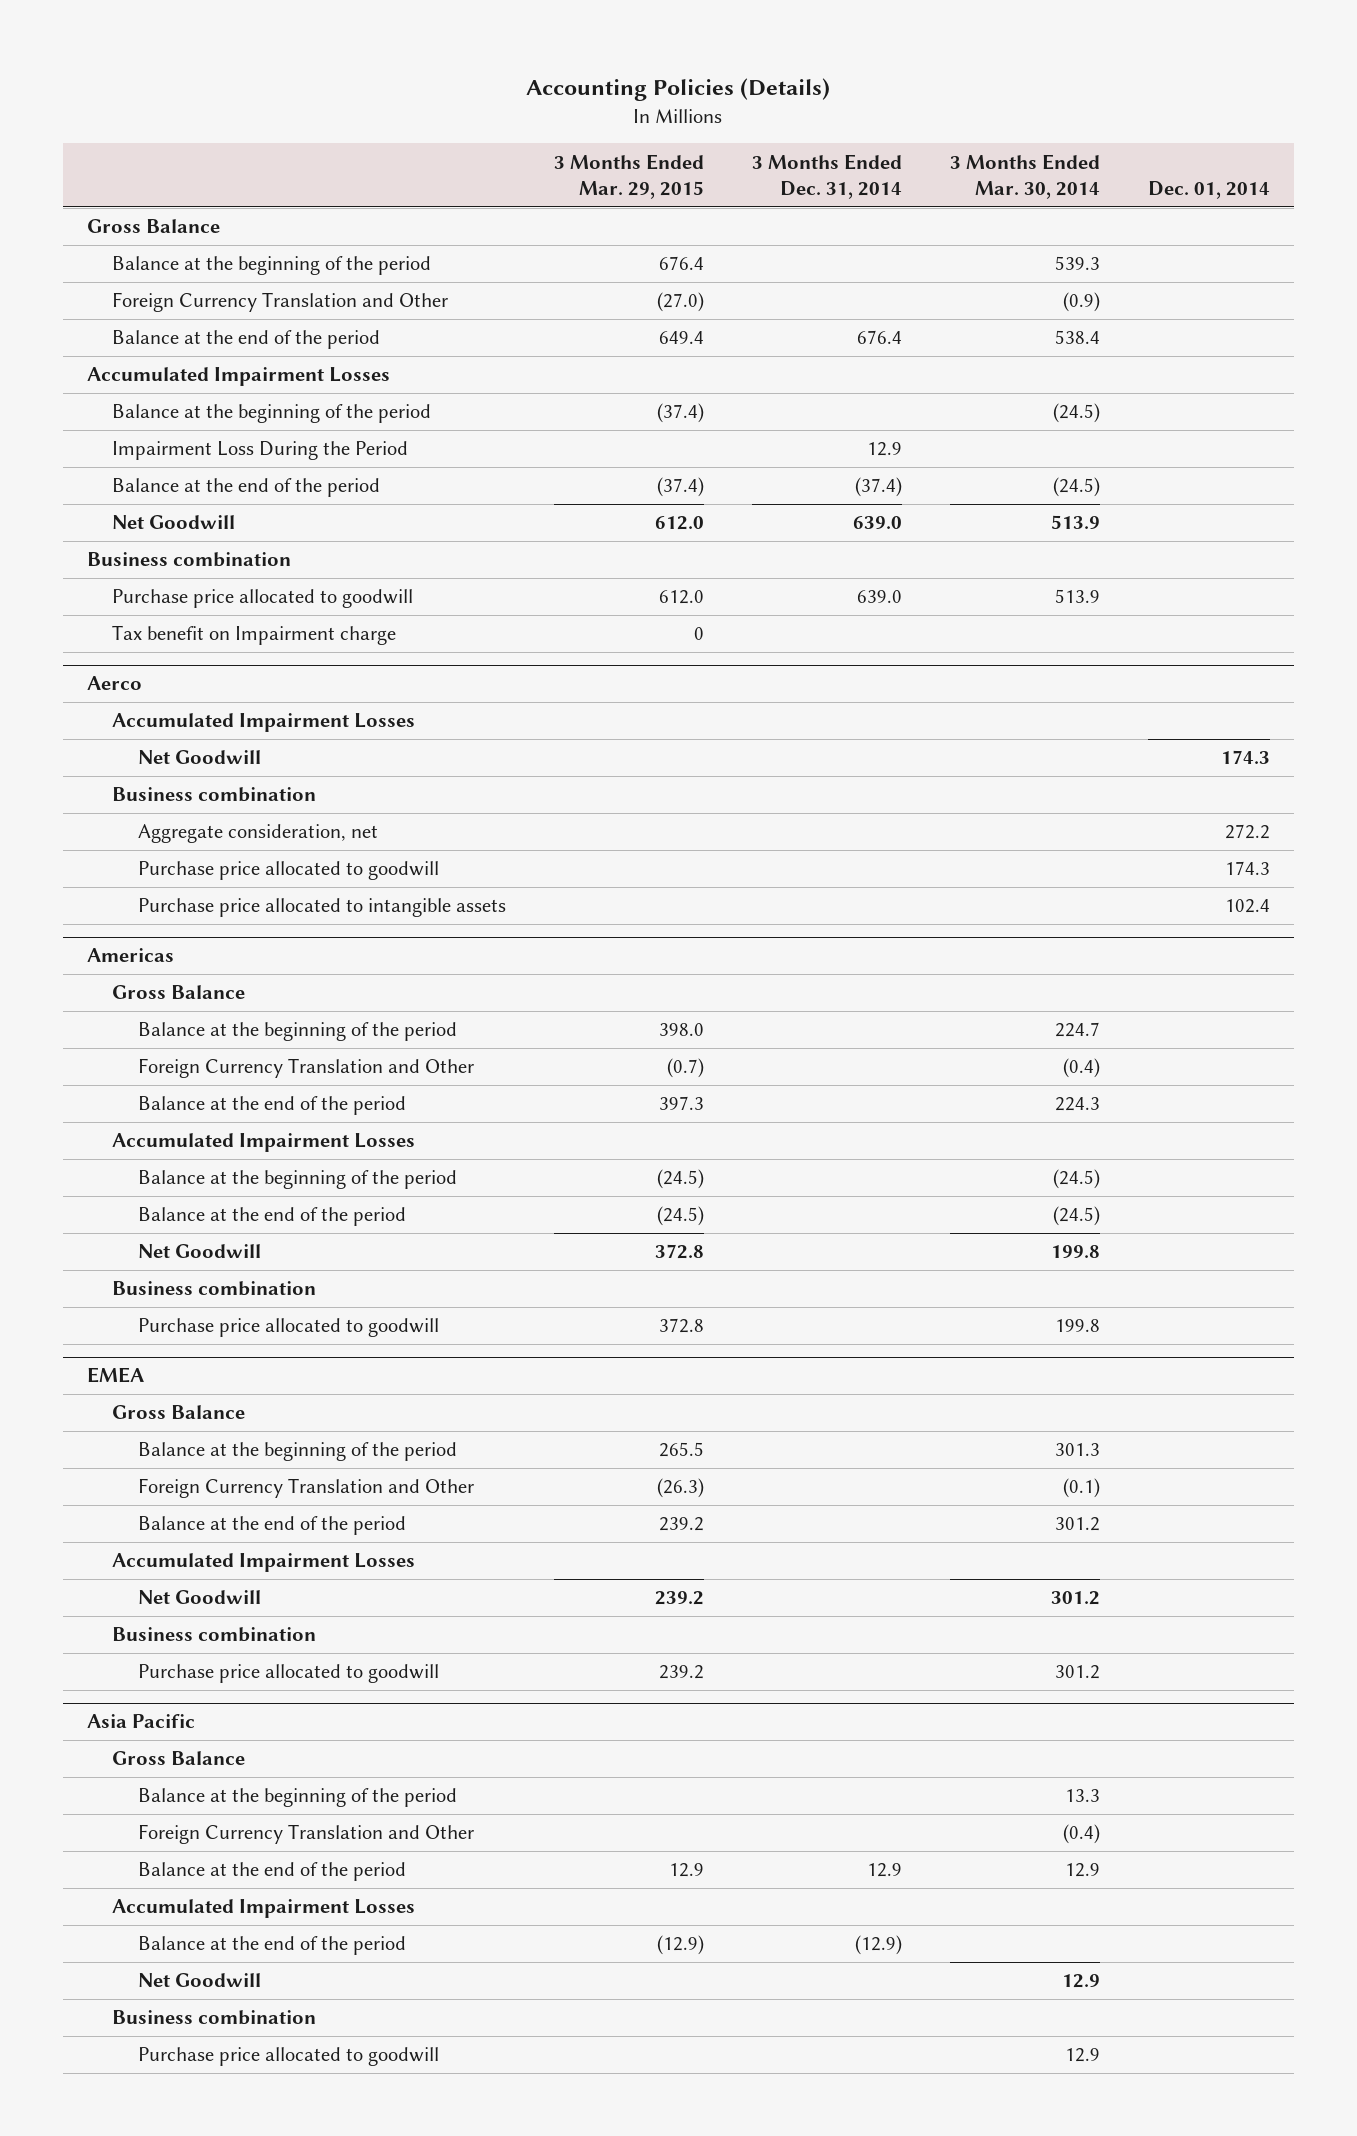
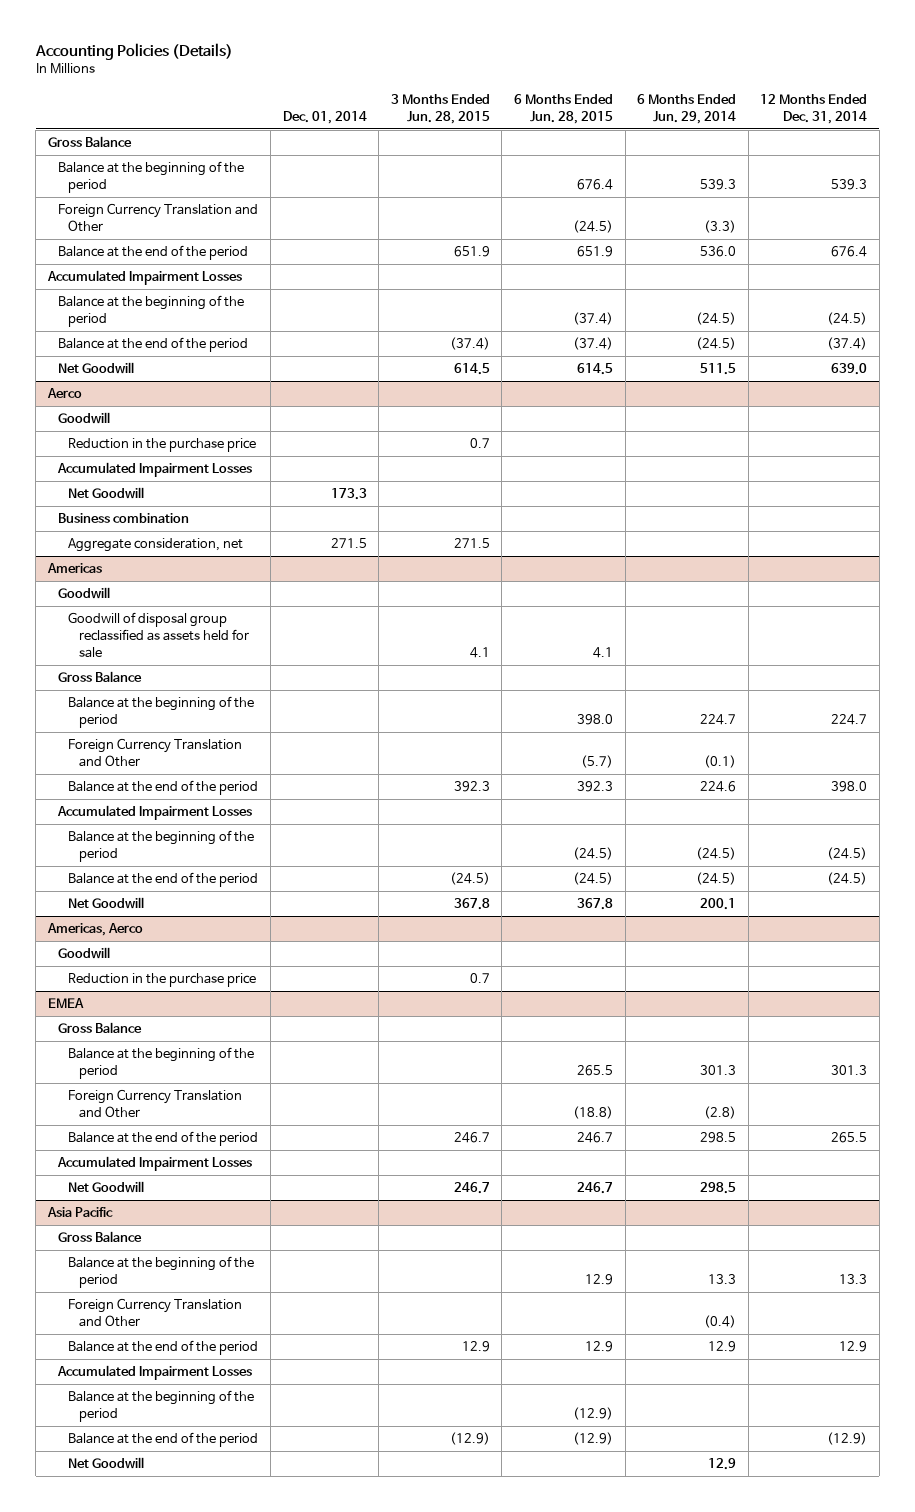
- | 3 Months Ended Mar. 29, 2015 | 3 Months Ended Dec. 31, 2014 | 3 Months Ended Mar. 30, 2014 | Dec. 01, 2014
+ | Dec. 01, 2014 | 3 Months Ended Jun. 28, 2015 | 6 Months Ended Jun. 28, 2015 | 6 Months Ended Jun. 29, 2014 | 12 Months Ended Dec. 31, 2014
- Impairment Loss During the Period | | 12.9 | |
- Business combination
- Purchase price allocated to goodwill | 612.0 | 639.0 | 513.9 |
- Tax benefit on Impairment charge | 0 | | |
@ Aerco
+ Goodwill
+ Reduction in the purchase price | | 0.7 | | |
- Net Goodwill | | | | 174.3
+ Net Goodwill | 173.3 | | | |
- Aggregate consideration, net | | | | 272.2
- Purchase price allocated to goodwill | | | | 174.3
- Purchase price allocated to intangible assets | | | | 102.4
+ Aggregate consideration, net | 271.5 | 271.5 | | |
@ Americas
+ Goodwill
+ Goodwill of disposal group reclassified as assets held for sale | | 4.1 | 4.1 | |
- Business combination
- Purchase price allocated to goodwill | 372.8 | | 199.8 |
+ Americas, Aerco
+ Goodwill
+ Reduction in the purchase price | | 0.7 | | |
@ EMEA
- Business combination
- Purchase price allocated to goodwill | 239.2 | | 301.2 |
@ Asia Pacific
+ Balance at the beginning of the period | | | (12.9) | |
- Business combination
- Purchase price allocated to goodwill | | | 12.9 |

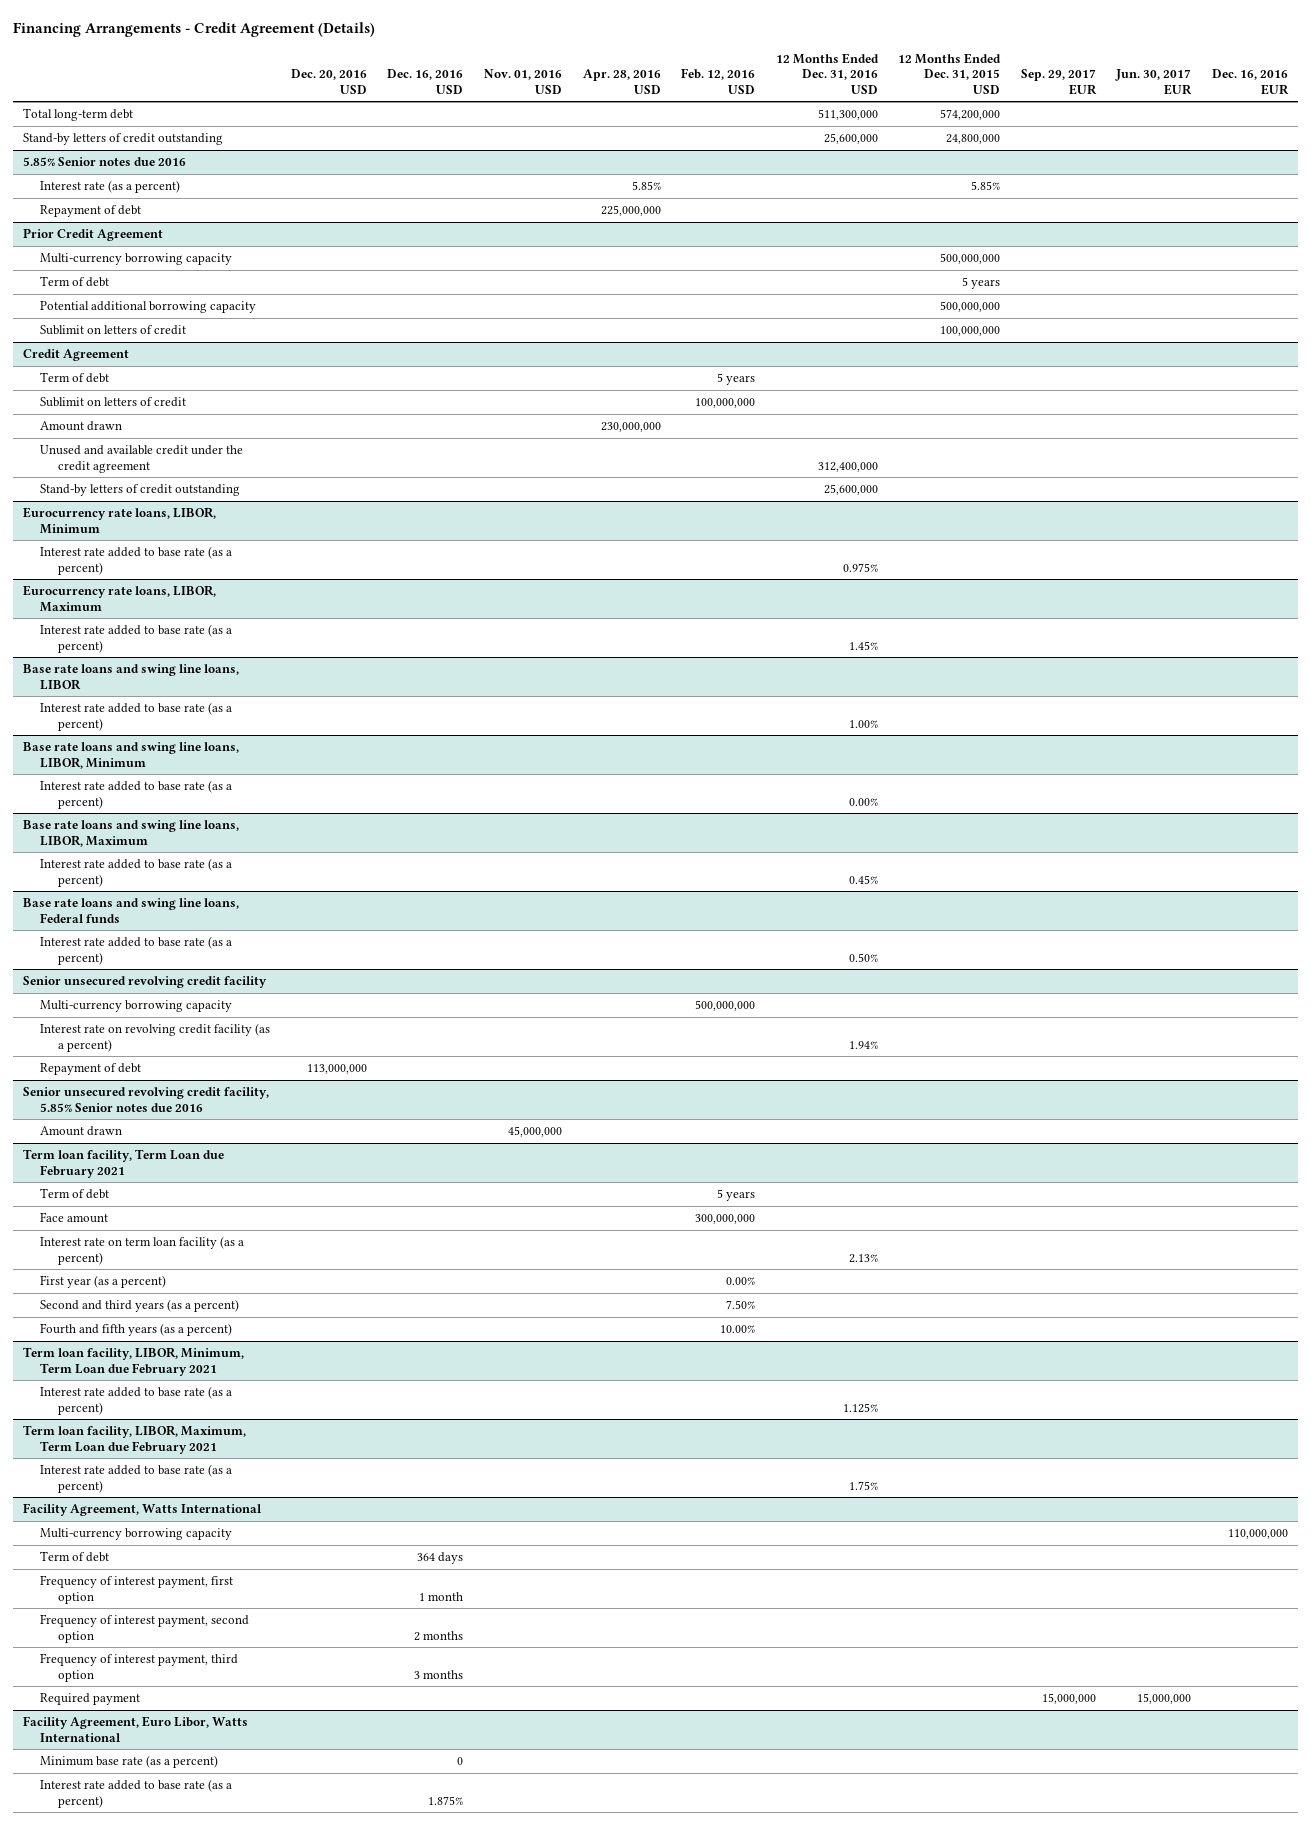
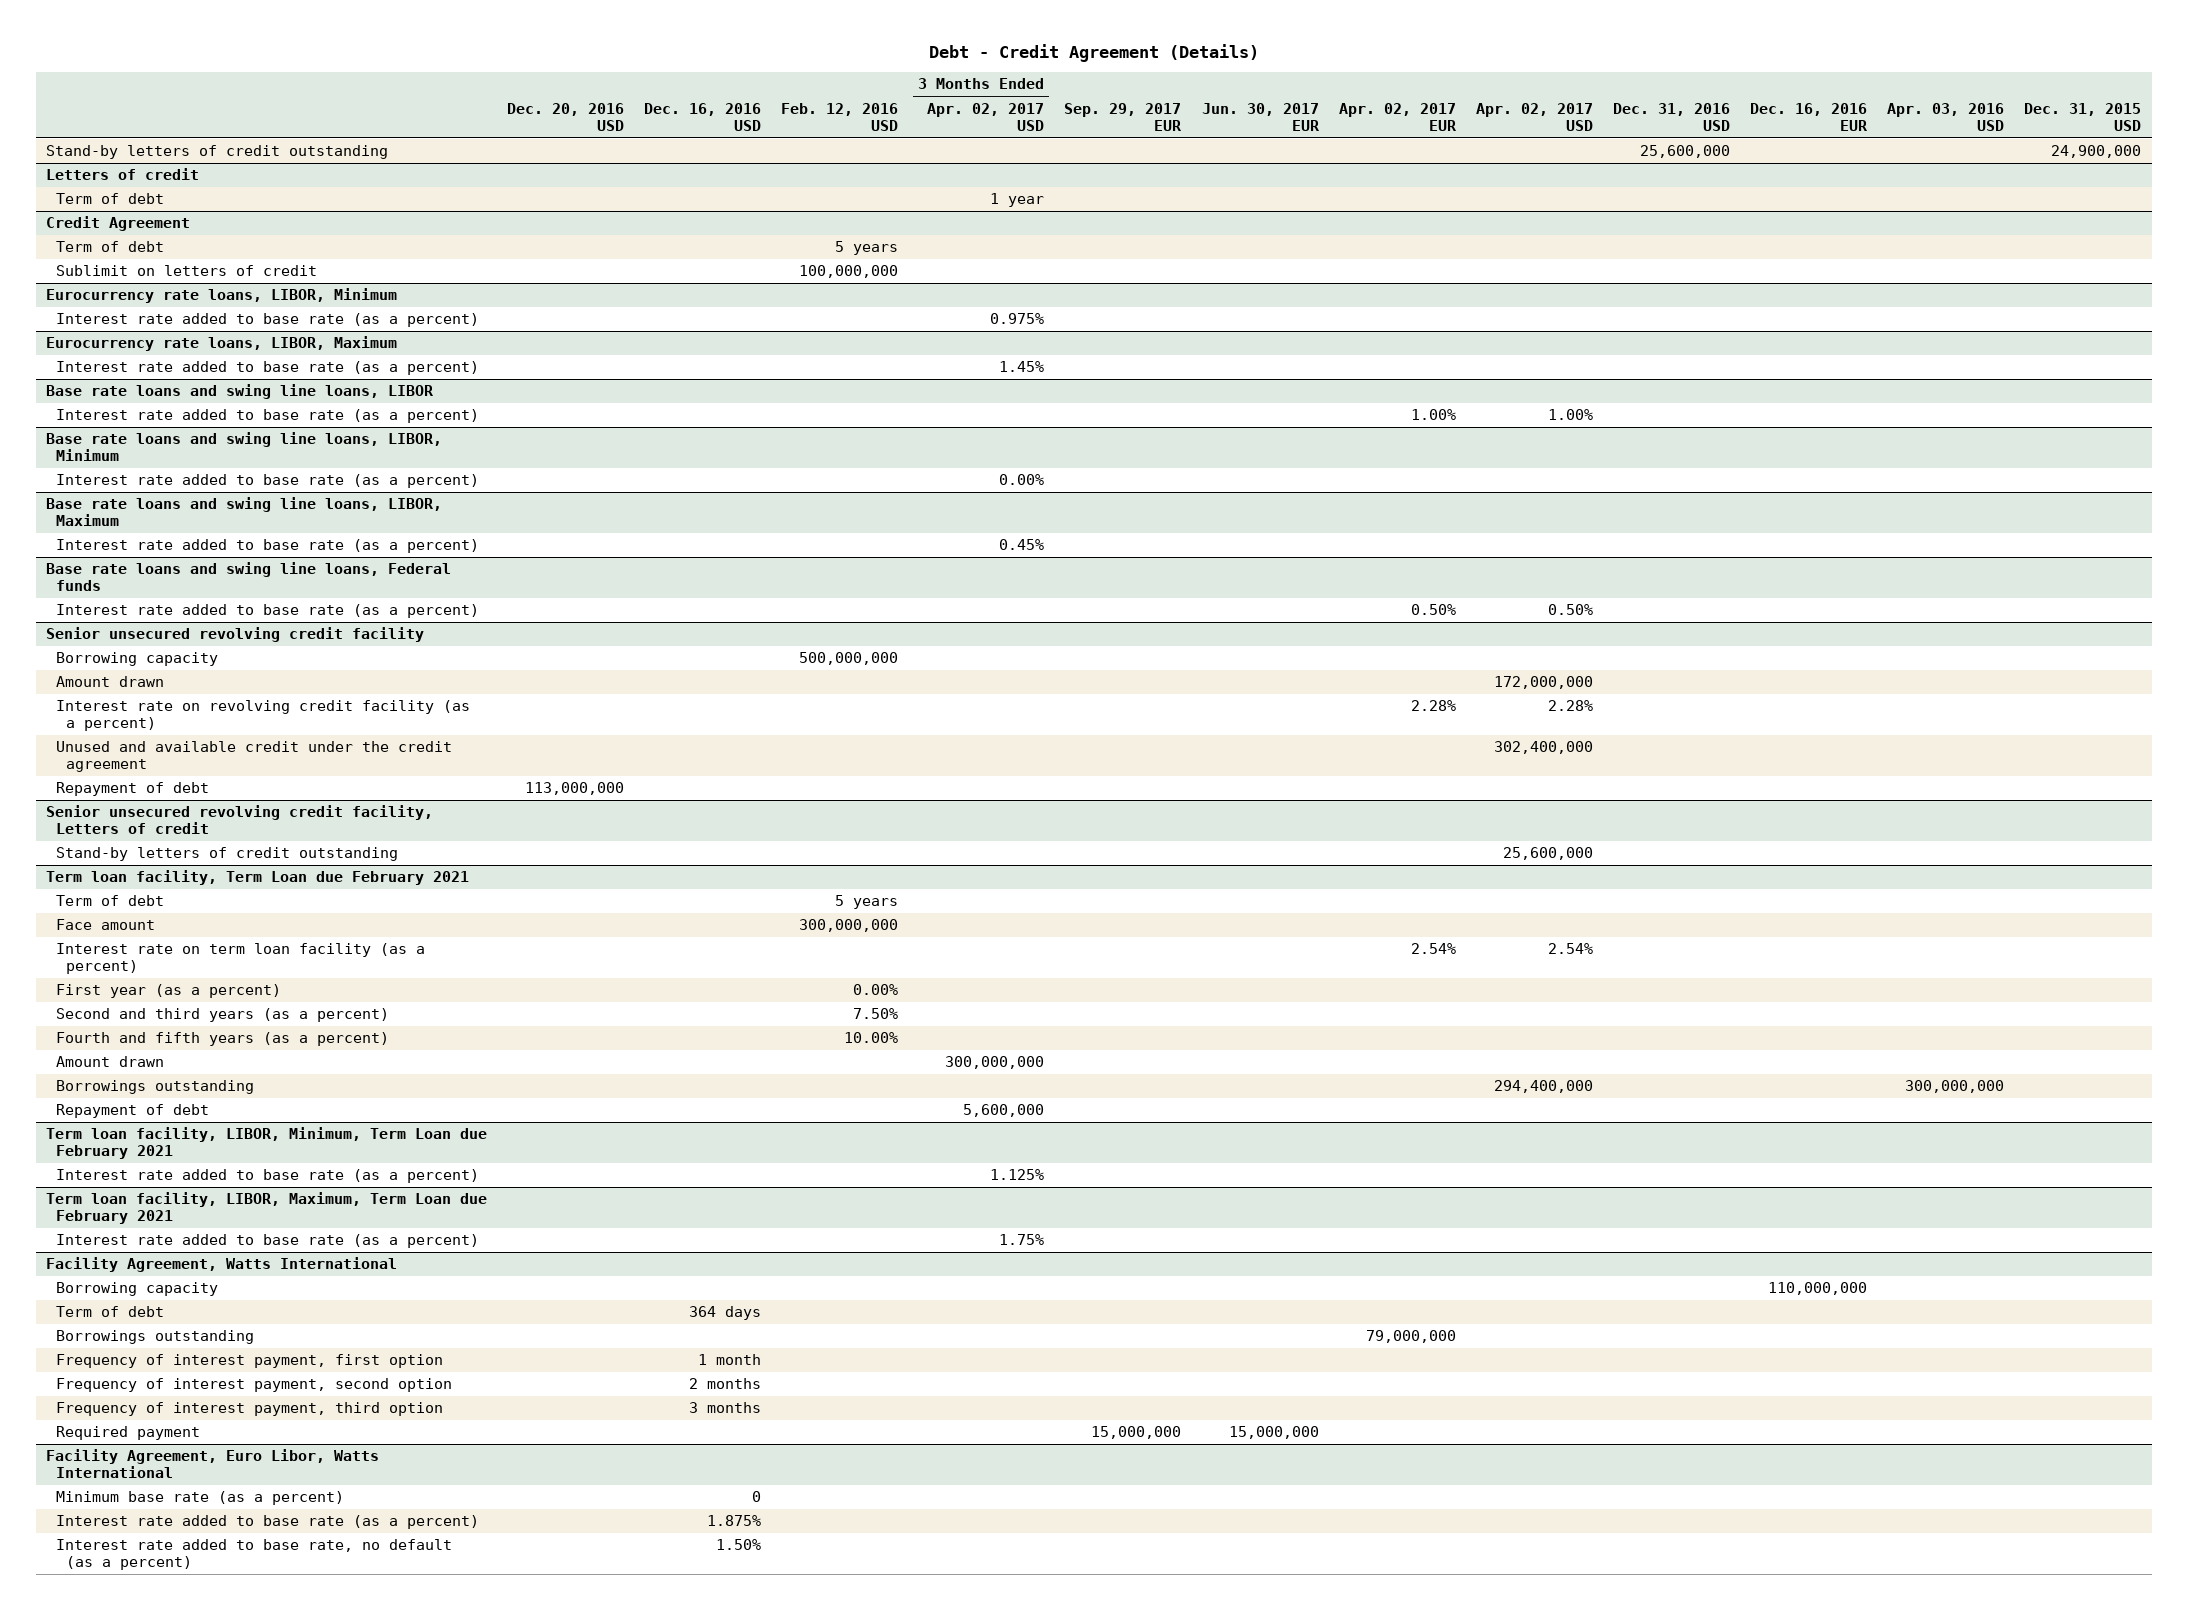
- Financing Arrangements - Credit Agreement (Details)
+ Debt - Credit Agreement (Details)
- | Dec. 20, 2016 USD | Dec. 16, 2016 USD | Nov. 01, 2016 USD | Apr. 28, 2016 USD | Feb. 12, 2016 USD | 12 Months Ended Dec. 31, 2016 USD | 12 Months Ended Dec. 31, 2015 USD | Sep. 29, 2017 EUR | Jun. 30, 2017 EUR | Dec. 16, 2016 EUR
+ | Dec. 20, 2016 USD | Dec. 16, 2016 USD | Feb. 12, 2016 USD | 3 Months Ended Apr. 02, 2017 USD | Sep. 29, 2017 EUR | Jun. 30, 2017 EUR | Apr. 02, 2017 EUR | Apr. 02, 2017 USD | Dec. 31, 2016 USD | Dec. 16, 2016 EUR | Apr. 03, 2016 USD | Dec. 31, 2015 USD
- Total long-term debt | | | | | | 511,300,000 | 574,200,000 | | |
- 5.85% Senior notes due 2016
- Interest rate (as a percent) | | | | 5.85% | | | 5.85% | | |
- Repayment of debt | | | | 225,000,000 | | | | | |
- Prior Credit Agreement
- Multi-currency borrowing capacity | | | | | | | 500,000,000 | | |
- Term of debt | | | | | | | 5 years | | |
- Potential additional borrowing capacity | | | | | | | 500,000,000 | | |
- Sublimit on letters of credit | | | | | | | 100,000,000 | | |
+ Letters of credit
+ Term of debt | | | | 1 year | | | | | | | |
@ Credit Agreement
- Amount drawn | | | | 230,000,000 | | | | | |
- Unused and available credit under the credit agreement | | | | | | 312,400,000 | | | |
- Stand-by letters of credit outstanding | | | | | | 25,600,000 | | | |
@ Senior unsecured revolving credit facility
- Multi-currency borrowing capacity | | | | | 500,000,000 | | | | |
+ Borrowing capacity | | | 500,000,000 | | | | | | | | |
+ Amount drawn | | | | | | | | 172,000,000 | | | |
+ Unused and available credit under the credit agreement | | | | | | | | 302,400,000 | | | |
- Senior unsecured revolving credit facility, 5.85% Senior notes due 2016
- Amount drawn | | | 45,000,000 | | | | | | |
+ Senior unsecured revolving credit facility, Letters of credit
+ Stand-by letters of credit outstanding | | | | | | | | 25,600,000 | | | |
@ Term loan facility, Term Loan due February 2021
+ Amount drawn | | | | 300,000,000 | | | | | | | |
+ Borrowings outstanding | | | | | | | | 294,400,000 | | | 300,000,000 |
+ Repayment of debt | | | | 5,600,000 | | | | | | | |
@ Facility Agreement, Watts International
- Multi-currency borrowing capacity | | | | | | | | | | 110,000,000
+ Borrowing capacity | | | | | | | | | | 110,000,000 | |
+ Borrowings outstanding | | | | | | | 79,000,000 | | | | |
@ Facility Agreement, Euro Libor, Watts International
+ Interest rate added to base rate, no default (as a percent) | | 1.50% | | | | | | | | | |

